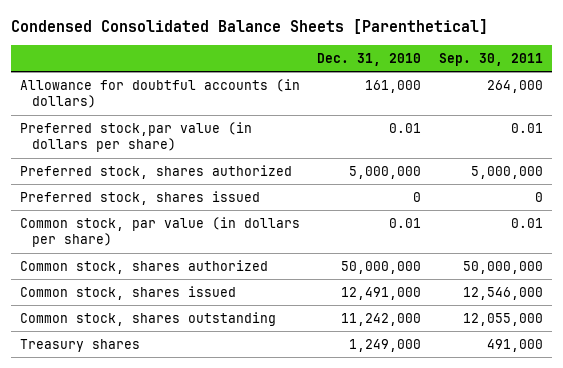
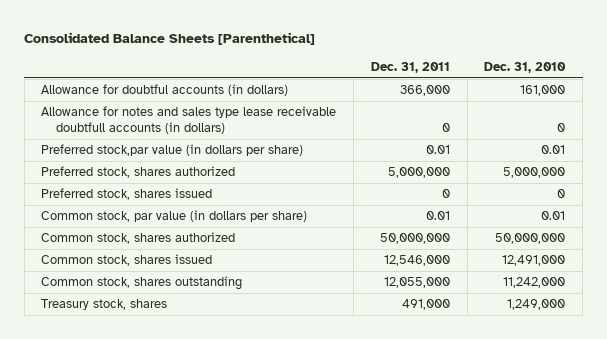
- Condensed Consolidated Balance Sheets [Parenthetical]
+ Consolidated Balance Sheets [Parenthetical]
- | Dec. 31, 2010 | Sep. 30, 2011
+ | Dec. 31, 2011 | Dec. 31, 2010
+ Allowance for notes and sales type lease receivable doubtfull accounts (in dollars) | 0 | 0
- Treasury shares | 1,249,000 | 491,000
+ Treasury stock, shares | 491,000 | 1,249,000

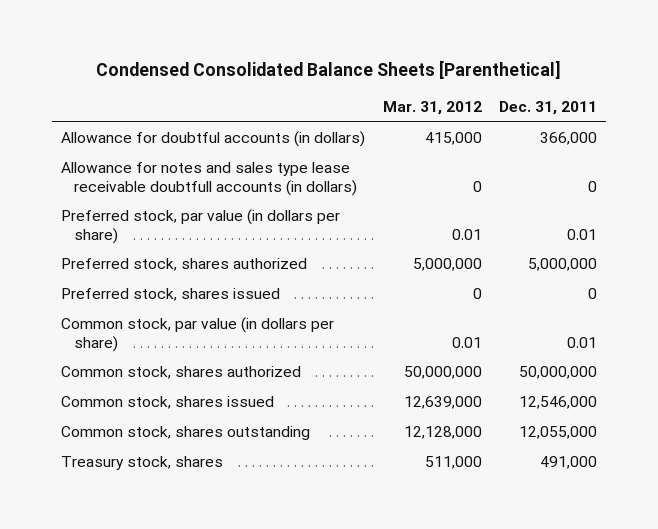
- Consolidated Balance Sheets [Parenthetical]
+ Condensed Consolidated Balance Sheets [Parenthetical]
- | Dec. 31, 2011 | Dec. 31, 2010
+ | Mar. 31, 2012 | Dec. 31, 2011
- Preferred stock,par value (in dollars per share) | 0.01 | 0.01
+ Preferred stock, par value (in dollars per share) | 0.01 | 0.01

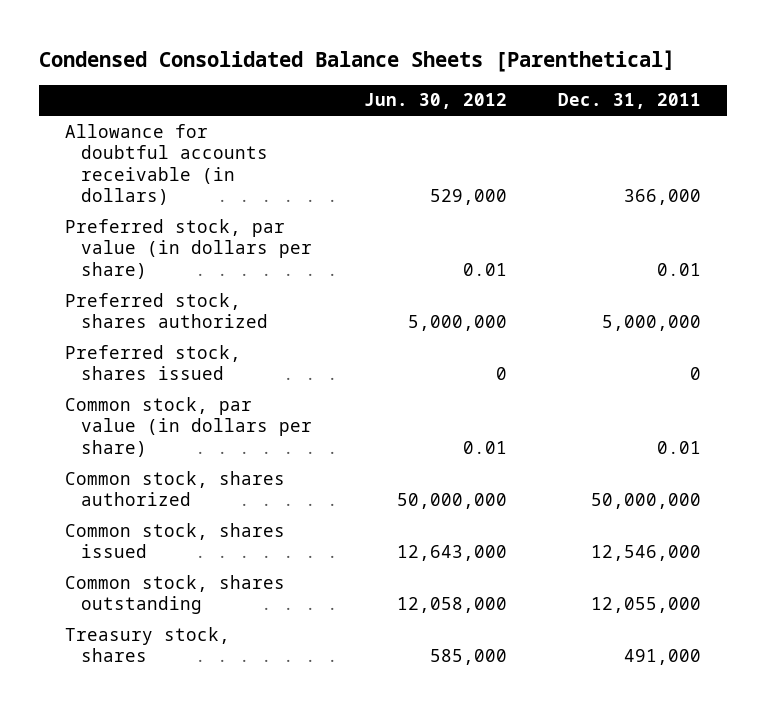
- | Mar. 31, 2012 | Dec. 31, 2011
+ | Jun. 30, 2012 | Dec. 31, 2011
- Allowance for doubtful accounts (in dollars) | 415,000 | 366,000
- Allowance for notes and sales type lease receivable doubtfull accounts (in dollars) | 0 | 0
+ Allowance for doubtful accounts receivable (in dollars) | 529,000 | 366,000

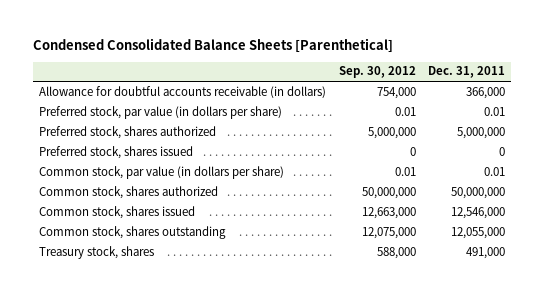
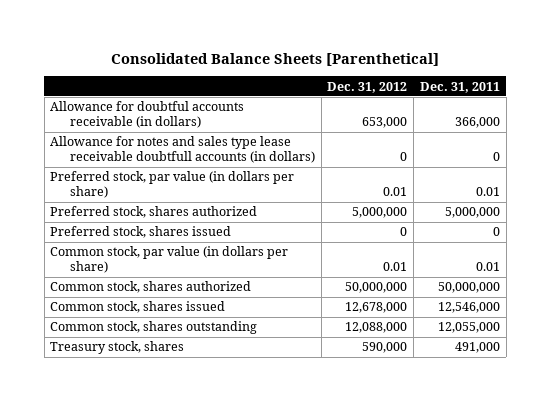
- Condensed Consolidated Balance Sheets [Parenthetical]
+ Consolidated Balance Sheets [Parenthetical]
- | Sep. 30, 2012 | Dec. 31, 2011
+ | Dec. 31, 2012 | Dec. 31, 2011
+ Allowance for notes and sales type lease receivable doubtfull accounts (in dollars) | 0 | 0

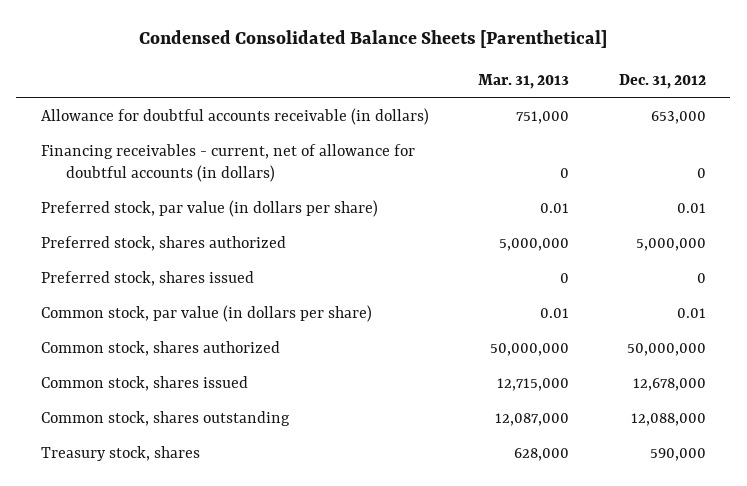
- Consolidated Balance Sheets [Parenthetical]
+ Condensed Consolidated Balance Sheets [Parenthetical]
- | Dec. 31, 2012 | Dec. 31, 2011
+ | Mar. 31, 2013 | Dec. 31, 2012
- Allowance for notes and sales type lease receivable doubtfull accounts (in dollars) | 0 | 0
+ Financing receivables - current, net of allowance for doubtful accounts (in dollars) | 0 | 0

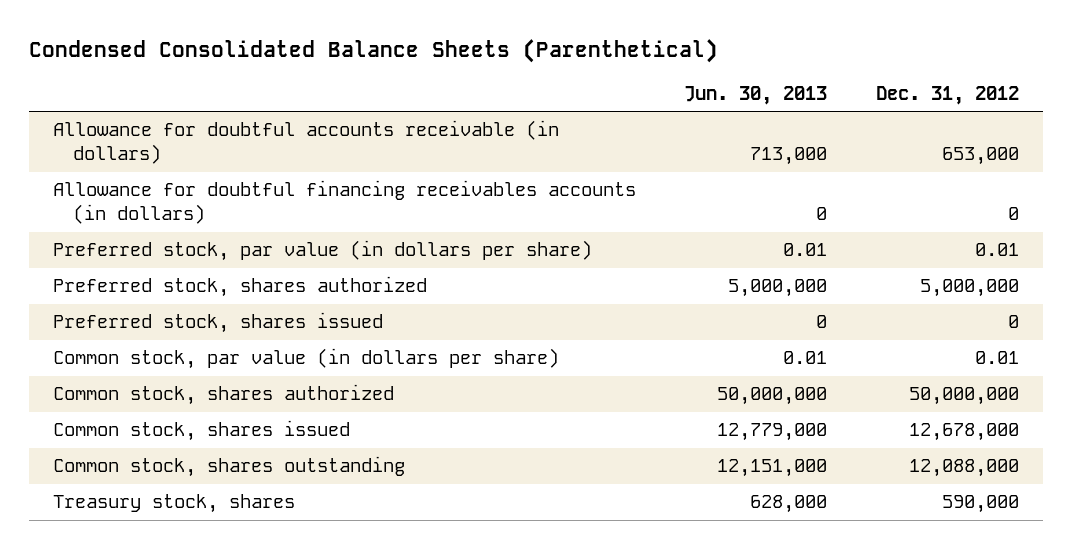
- Condensed Consolidated Balance Sheets [Parenthetical]
+ Condensed Consolidated Balance Sheets (Parenthetical)
- | Mar. 31, 2013 | Dec. 31, 2012
+ | Jun. 30, 2013 | Dec. 31, 2012
- Financing receivables - current, net of allowance for doubtful accounts (in dollars) | 0 | 0
+ Allowance for doubtful financing receivables accounts (in dollars) | 0 | 0

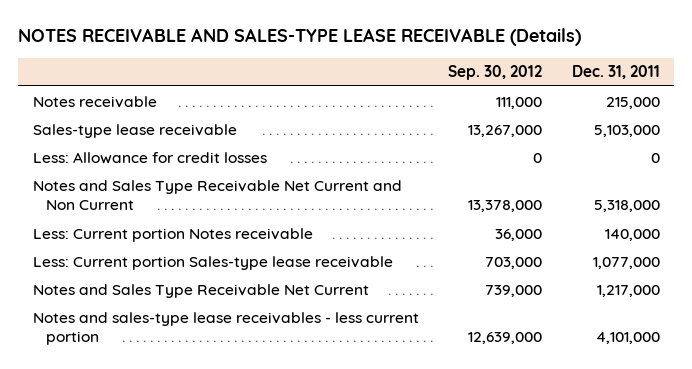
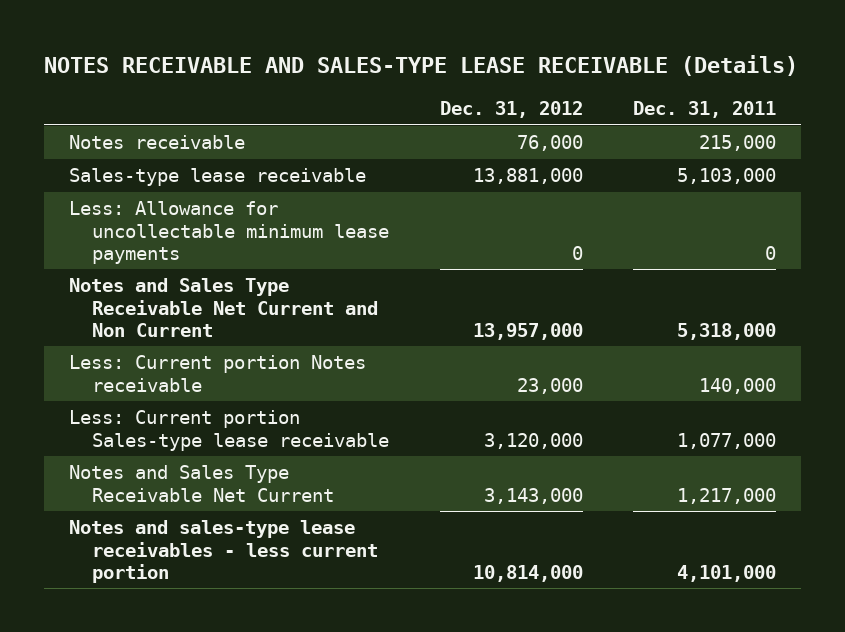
- | Sep. 30, 2012 | Dec. 31, 2011
+ | Dec. 31, 2012 | Dec. 31, 2011
- Less: Allowance for credit losses | 0 | 0
+ Less: Allowance for uncollectable minimum lease payments | 0 | 0

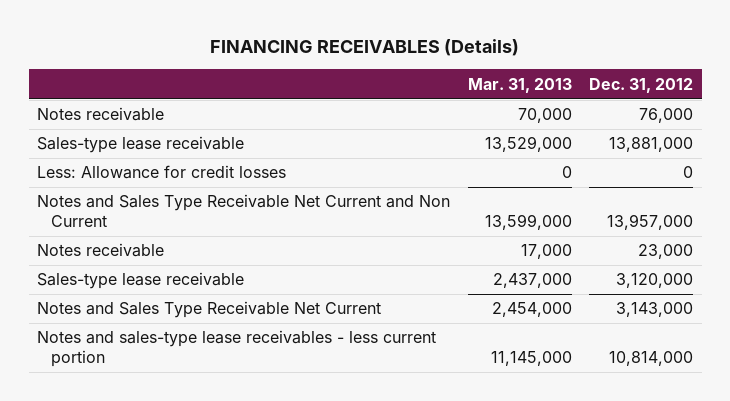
- NOTES RECEIVABLE AND SALES-TYPE LEASE RECEIVABLE (Details)
+ FINANCING RECEIVABLES (Details)
- | Dec. 31, 2012 | Dec. 31, 2011
+ | Mar. 31, 2013 | Dec. 31, 2012
- Less: Allowance for uncollectable minimum lease payments | 0 | 0
+ Less: Allowance for credit losses | 0 | 0
- Less: Current portion Notes receivable | 23,000 | 140,000
- Less: Current portion Sales-type lease receivable | 3,120,000 | 1,077,000
+ Notes receivable | 17,000 | 23,000
+ Sales-type lease receivable | 2,437,000 | 3,120,000

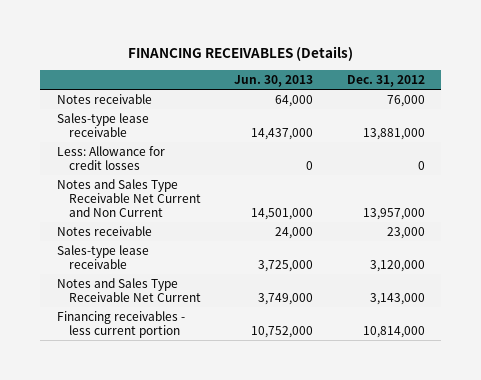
- | Mar. 31, 2013 | Dec. 31, 2012
+ | Jun. 30, 2013 | Dec. 31, 2012
- Notes and sales-type lease receivables - less current portion | 11,145,000 | 10,814,000
+ Financing receivables - less current portion | 10,752,000 | 10,814,000

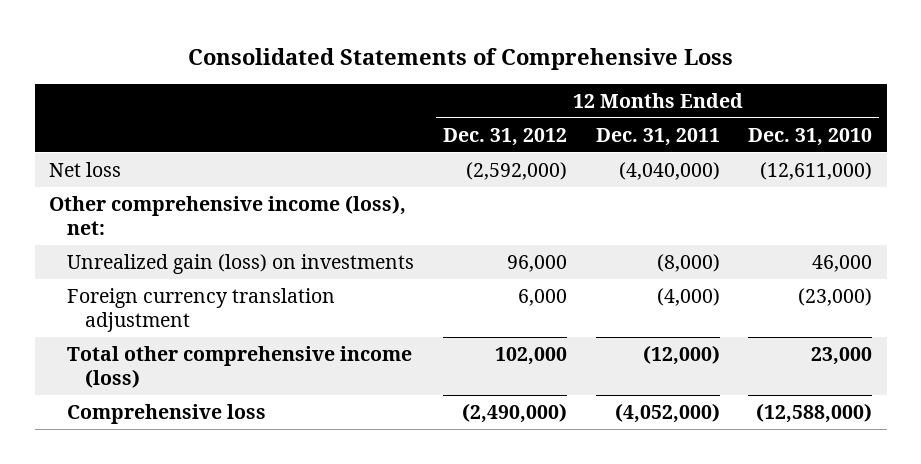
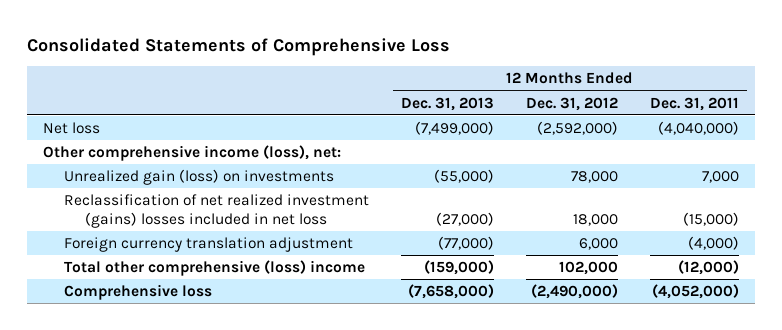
- | 12 Months Ended Dec. 31, 2012 | 12 Months Ended Dec. 31, 2011 | 12 Months Ended Dec. 31, 2010
+ | 12 Months Ended Dec. 31, 2013 | 12 Months Ended Dec. 31, 2012 | 12 Months Ended Dec. 31, 2011
- Unrealized gain (loss) on investments | 96,000 | (8,000) | 46,000
+ Unrealized gain (loss) on investments | (55,000) | 78,000 | 7,000
+ Reclassification of net realized investment (gains) losses included in net loss | (27,000) | 18,000 | (15,000)
- Total other comprehensive income (loss) | 102,000 | (12,000) | 23,000
+ Total other comprehensive (loss) income | (159,000) | 102,000 | (12,000)

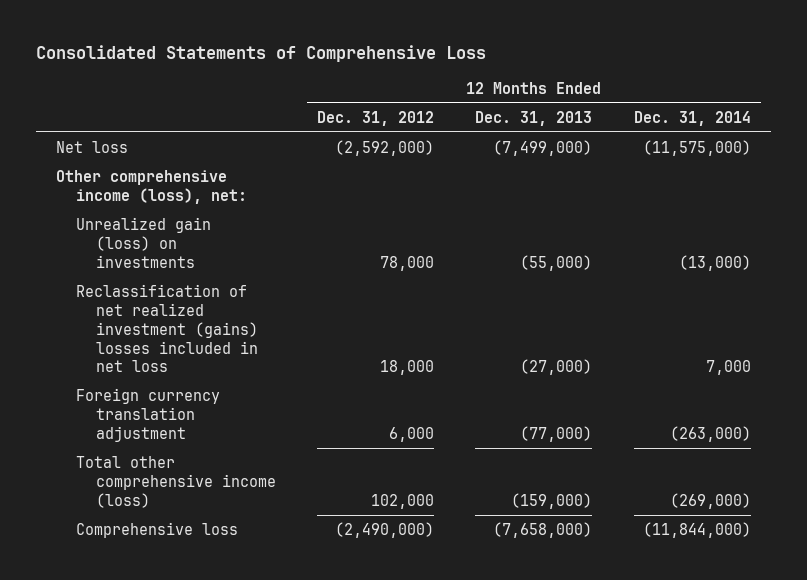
- | 12 Months Ended Dec. 31, 2013 | 12 Months Ended Dec. 31, 2012 | 12 Months Ended Dec. 31, 2011
+ | 12 Months Ended Dec. 31, 2012 | 12 Months Ended Dec. 31, 2013 | 12 Months Ended Dec. 31, 2014
- Total other comprehensive (loss) income | (159,000) | 102,000 | (12,000)
+ Total other comprehensive income (loss) | 102,000 | (159,000) | (269,000)

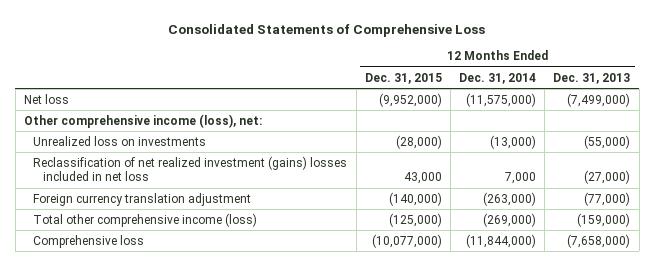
- | 12 Months Ended Dec. 31, 2012 | 12 Months Ended Dec. 31, 2013 | 12 Months Ended Dec. 31, 2014
+ | 12 Months Ended Dec. 31, 2015 | 12 Months Ended Dec. 31, 2014 | 12 Months Ended Dec. 31, 2013
- Unrealized gain (loss) on investments | 78,000 | (55,000) | (13,000)
+ Unrealized loss on investments | (28,000) | (13,000) | (55,000)

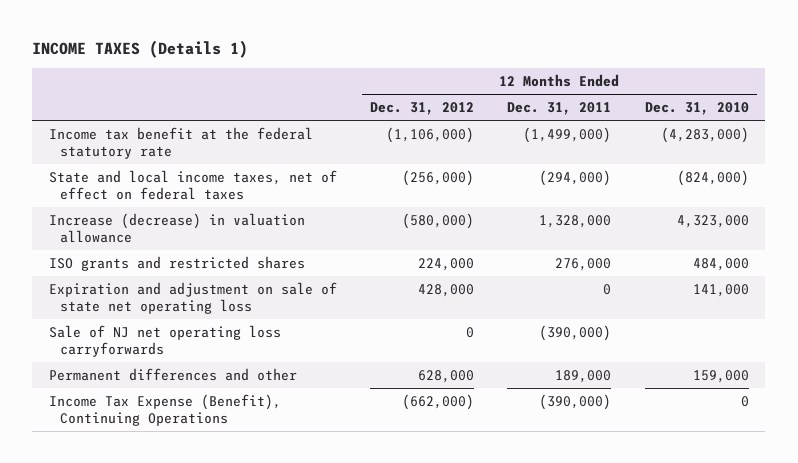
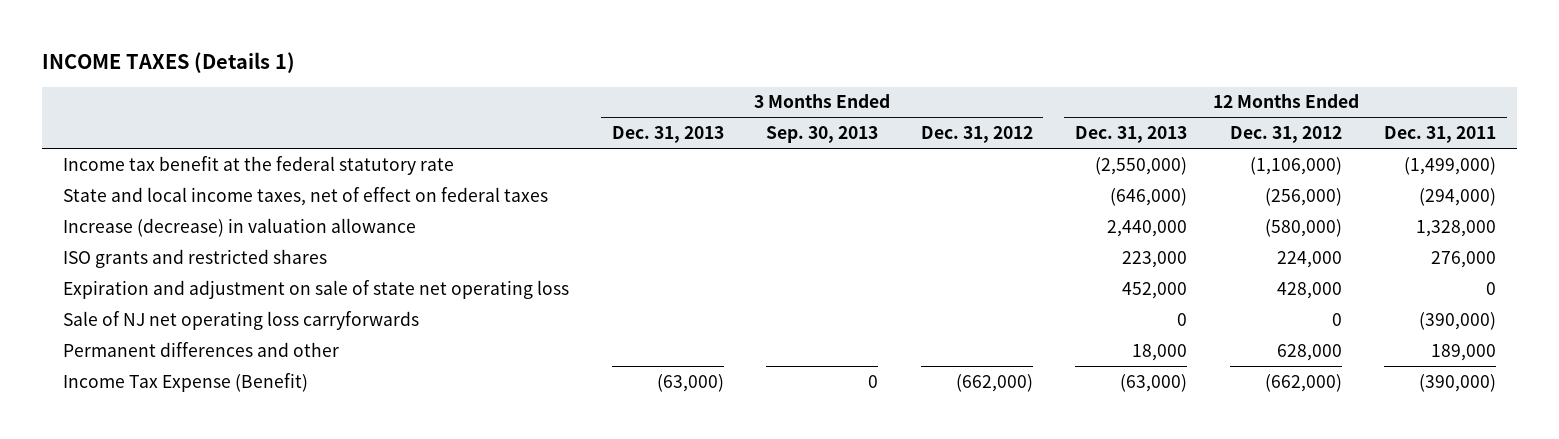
- | 12 Months Ended Dec. 31, 2012 | 12 Months Ended Dec. 31, 2011 | 12 Months Ended Dec. 31, 2010
+ | 3 Months Ended Dec. 31, 2013 | 3 Months Ended Sep. 30, 2013 | 3 Months Ended Dec. 31, 2012 | 12 Months Ended Dec. 31, 2013 | 12 Months Ended Dec. 31, 2012 | 12 Months Ended Dec. 31, 2011
- Income Tax Expense (Benefit), Continuing Operations | (662,000) | (390,000) | 0
+ Income Tax Expense (Benefit) | (63,000) | 0 | (662,000) | (63,000) | (662,000) | (390,000)

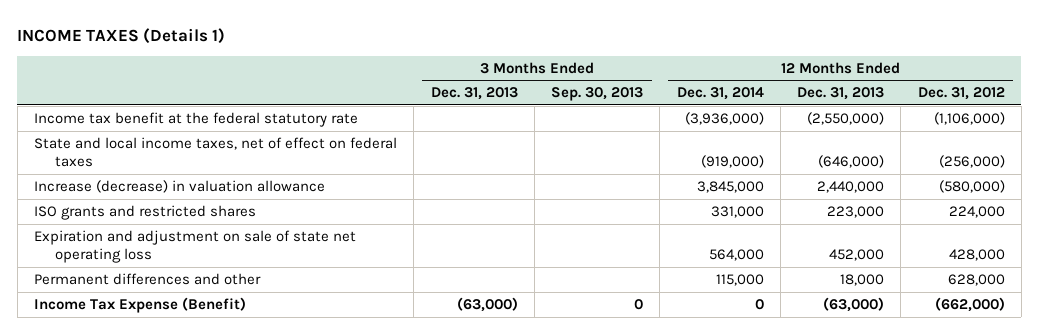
- | 3 Months Ended Dec. 31, 2013 | 3 Months Ended Sep. 30, 2013 | 3 Months Ended Dec. 31, 2012 | 12 Months Ended Dec. 31, 2013 | 12 Months Ended Dec. 31, 2012 | 12 Months Ended Dec. 31, 2011
+ | 3 Months Ended Dec. 31, 2013 | 3 Months Ended Sep. 30, 2013 | 12 Months Ended Dec. 31, 2014 | 12 Months Ended Dec. 31, 2013 | 12 Months Ended Dec. 31, 2012
- Sale of NJ net operating loss carryforwards | | | | 0 | 0 | (390,000)

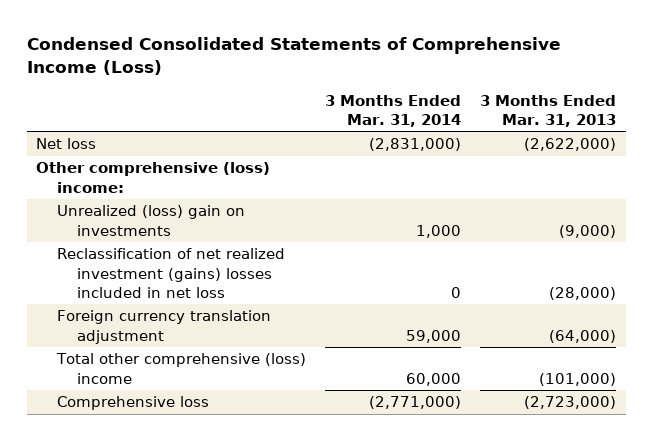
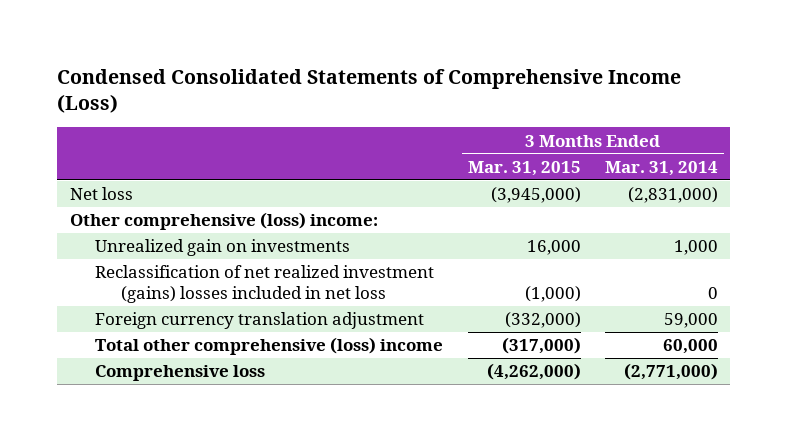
- | 3 Months Ended Mar. 31, 2014 | 3 Months Ended Mar. 31, 2013
+ | 3 Months Ended Mar. 31, 2015 | 3 Months Ended Mar. 31, 2014
- Unrealized (loss) gain on investments | 1,000 | (9,000)
+ Unrealized gain on investments | 16,000 | 1,000

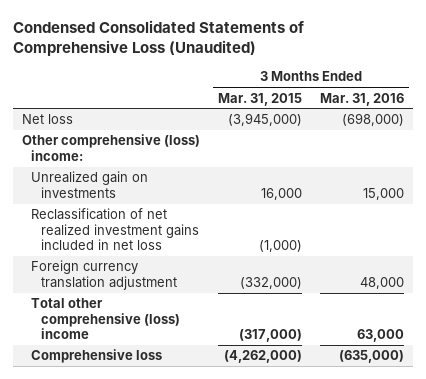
- Condensed Consolidated Statements of Comprehensive Income (Loss)
+ Condensed Consolidated Statements of Comprehensive Loss (Unaudited)
- | 3 Months Ended Mar. 31, 2015 | 3 Months Ended Mar. 31, 2014
+ | 3 Months Ended Mar. 31, 2015 | 3 Months Ended Mar. 31, 2016
- Reclassification of net realized investment (gains) losses included in net loss | (1,000) | 0
+ Reclassification of net realized investment gains included in net loss | (1,000) |

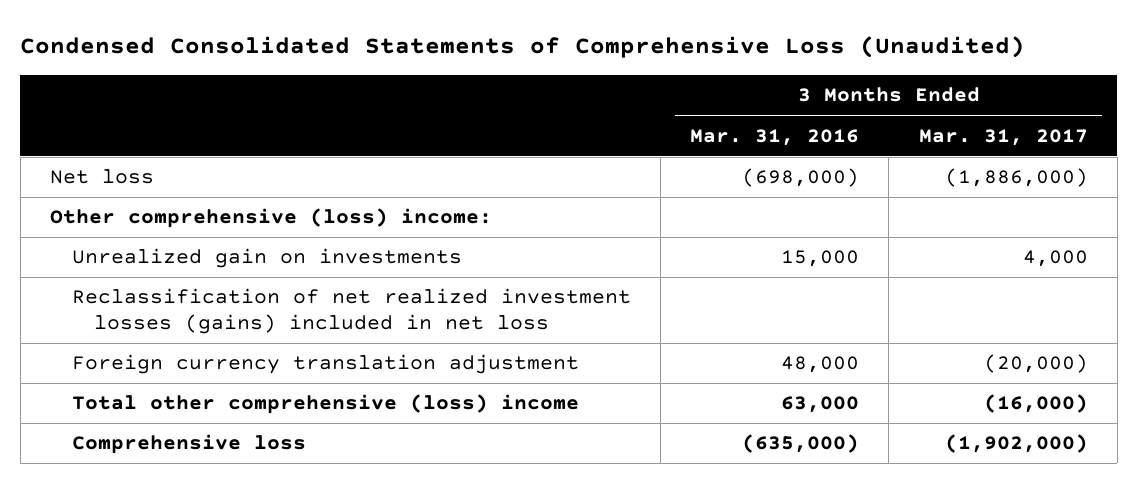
- | 3 Months Ended Mar. 31, 2015 | 3 Months Ended Mar. 31, 2016
+ | 3 Months Ended Mar. 31, 2016 | 3 Months Ended Mar. 31, 2017
- Reclassification of net realized investment gains included in net loss | (1,000) |
+ Reclassification of net realized investment losses (gains) included in net loss

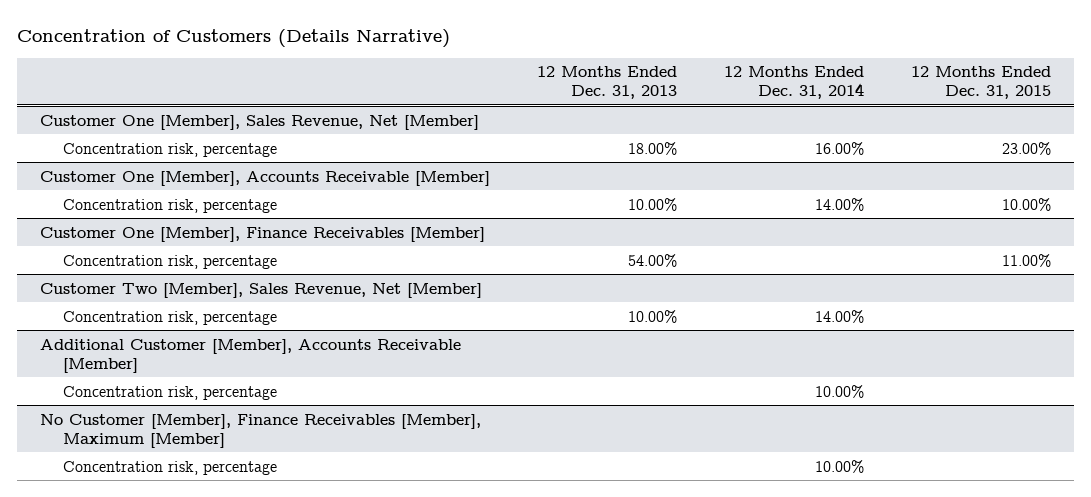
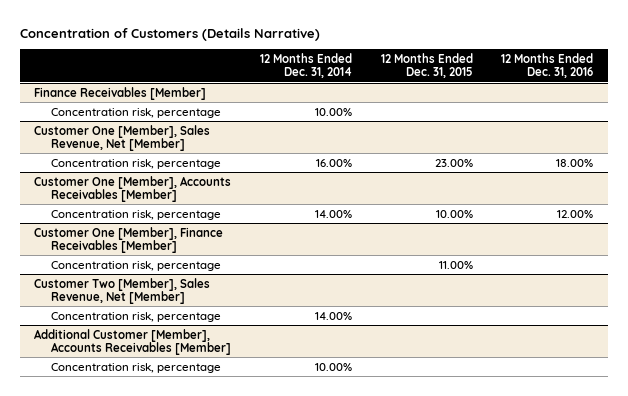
- | 12 Months Ended Dec. 31, 2013 | 12 Months Ended Dec. 31, 2014 | 12 Months Ended Dec. 31, 2015
+ | 12 Months Ended Dec. 31, 2014 | 12 Months Ended Dec. 31, 2015 | 12 Months Ended Dec. 31, 2016
+ Finance Receivables [Member]
+ Concentration risk, percentage | 10.00% | |
- Customer One [Member], Accounts Receivable [Member]
+ Customer One [Member], Accounts Receivables [Member]
- Additional Customer [Member], Accounts Receivable [Member]
- Concentration risk, percentage | | 10.00% |
- No Customer [Member], Finance Receivables [Member], Maximum [Member]
+ Additional Customer [Member], Accounts Receivables [Member]

